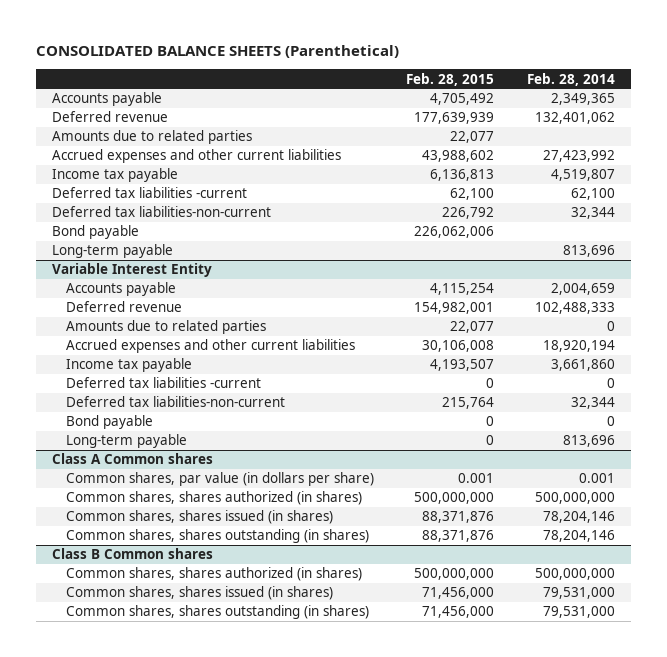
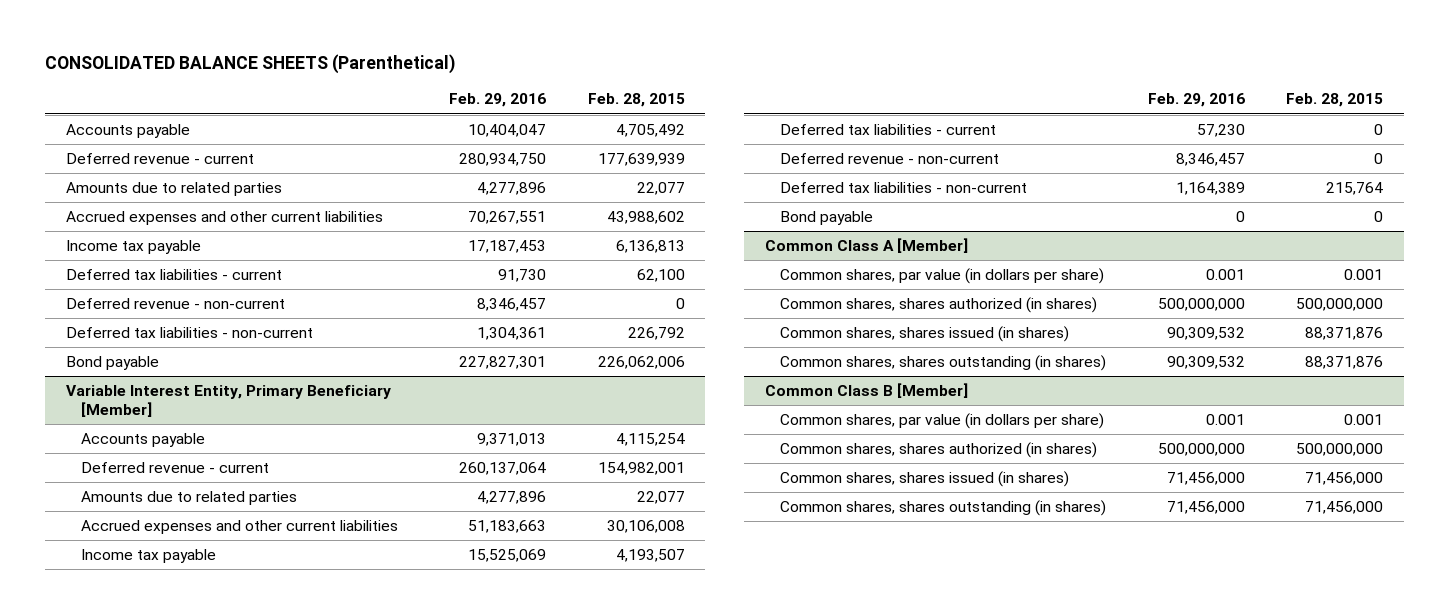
- | Feb. 28, 2015 | Feb. 28, 2014
+ | Feb. 29, 2016 | Feb. 28, 2015
- Deferred revenue | 177,639,939 | 132,401,062
+ Deferred revenue - current | 280,934,750 | 177,639,939
- Deferred tax liabilities -current | 62,100 | 62,100
- Deferred tax liabilities-non-current | 226,792 | 32,344
+ Deferred tax liabilities - current | 91,730 | 62,100
+ Deferred revenue - non-current | 8,346,457 | 0
+ Deferred tax liabilities - non-current | 1,304,361 | 226,792
- Long-term payable | | 813,696
- Variable Interest Entity
+ Variable Interest Entity, Primary Beneficiary [Member]
- Deferred revenue | 154,982,001 | 102,488,333
+ Deferred revenue - current | 260,137,064 | 154,982,001
- Deferred tax liabilities -current | 0 | 0
- Deferred tax liabilities-non-current | 215,764 | 32,344
+ Deferred tax liabilities - current | 57,230 | 0
+ Deferred revenue - non-current | 8,346,457 | 0
+ Deferred tax liabilities - non-current | 1,164,389 | 215,764
- Long-term payable | 0 | 813,696
- Class A Common shares
+ Common Class A [Member]
- Class B Common shares
+ Common Class B [Member]
+ Common shares, par value (in dollars per share) | 0.001 | 0.001

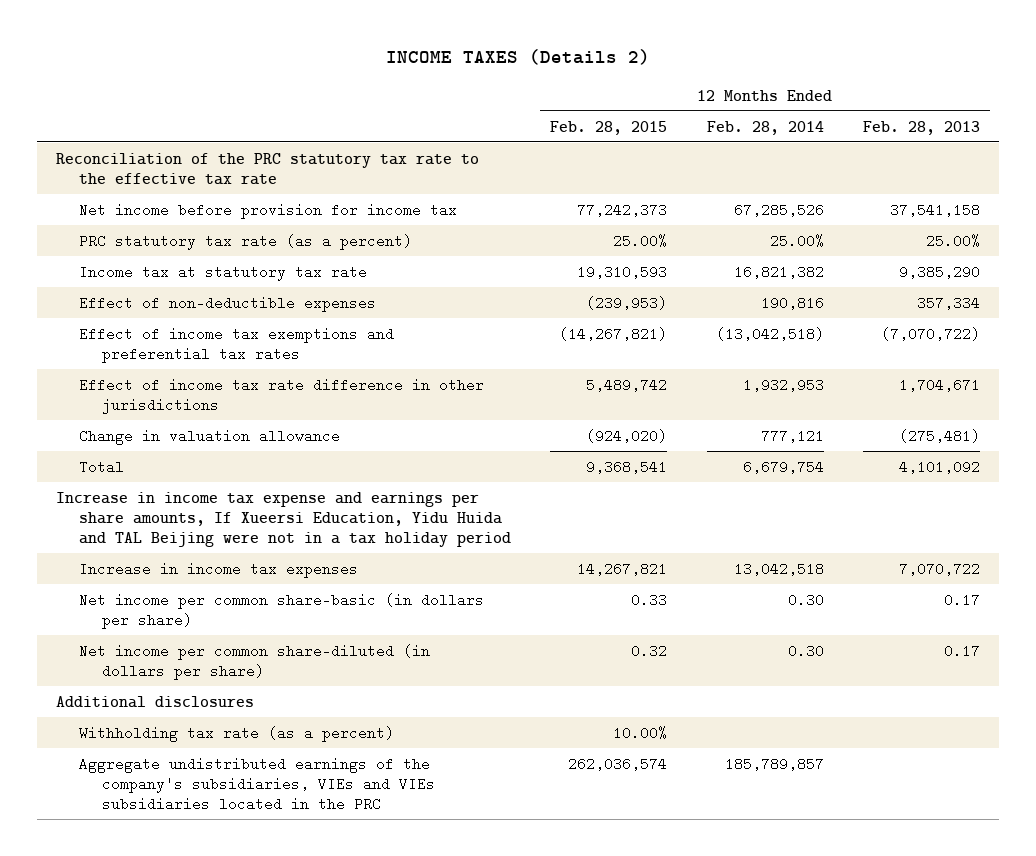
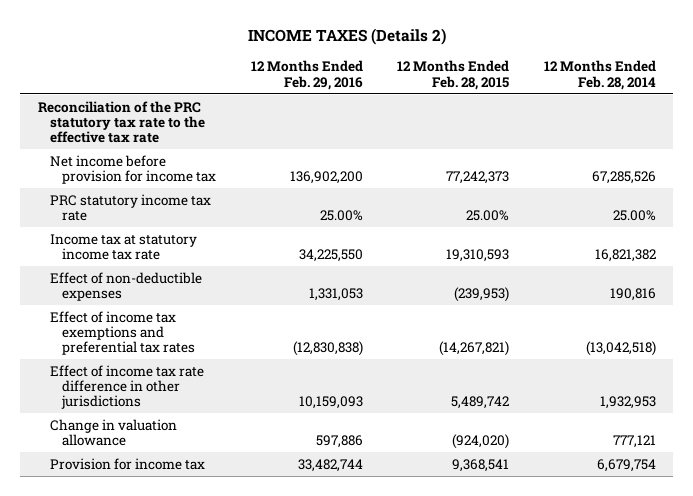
- | 12 Months Ended Feb. 28, 2015 | 12 Months Ended Feb. 28, 2014 | 12 Months Ended Feb. 28, 2013
+ | 12 Months Ended Feb. 29, 2016 | 12 Months Ended Feb. 28, 2015 | 12 Months Ended Feb. 28, 2014
- PRC statutory tax rate (as a percent) | 25.00% | 25.00% | 25.00%
- Income tax at statutory tax rate | 19,310,593 | 16,821,382 | 9,385,290
+ PRC statutory income tax rate | 25.00% | 25.00% | 25.00%
+ Income tax at statutory income tax rate | 34,225,550 | 19,310,593 | 16,821,382
- Total | 9,368,541 | 6,679,754 | 4,101,092
- Increase in income tax expense and earnings per share amounts, If Xueersi Education, Yidu Huida and TAL Beijing were not in a tax holiday period
- Increase in income tax expenses | 14,267,821 | 13,042,518 | 7,070,722
- Net income per common share-basic (in dollars per share) | 0.33 | 0.30 | 0.17
- Net income per common share-diluted (in dollars per share) | 0.32 | 0.30 | 0.17
- Additional disclosures
- Withholding tax rate (as a percent) | 10.00% | |
- Aggregate undistributed earnings of the company's subsidiaries, VIEs and VIEs subsidiaries located in the PRC | 262,036,574 | 185,789,857 |
+ Provision for income tax | 33,482,744 | 9,368,541 | 6,679,754

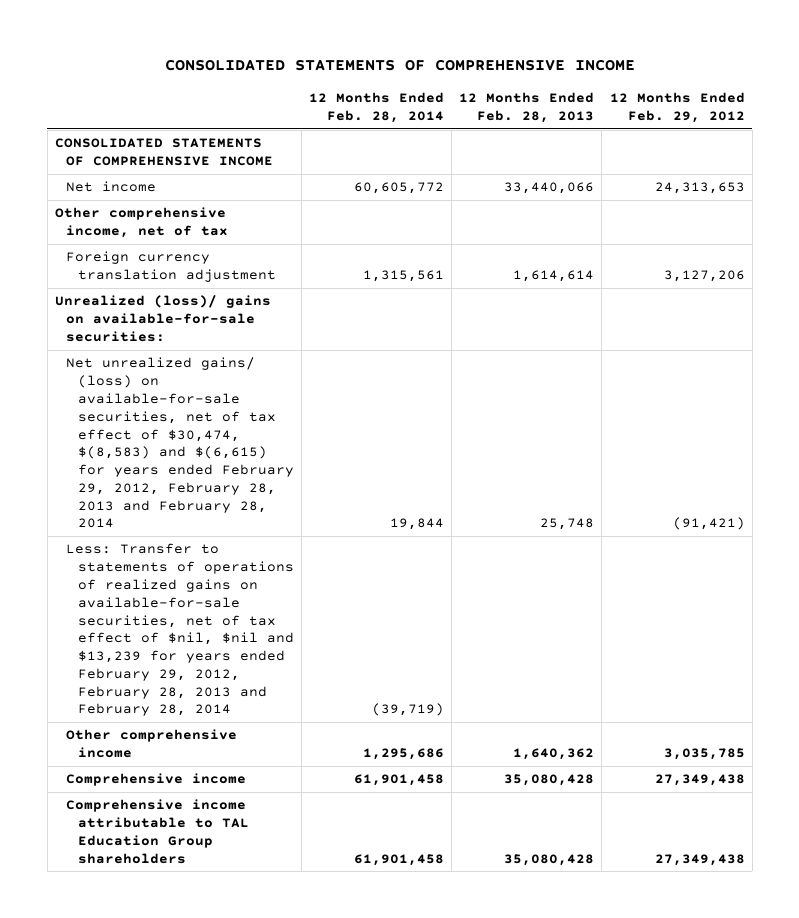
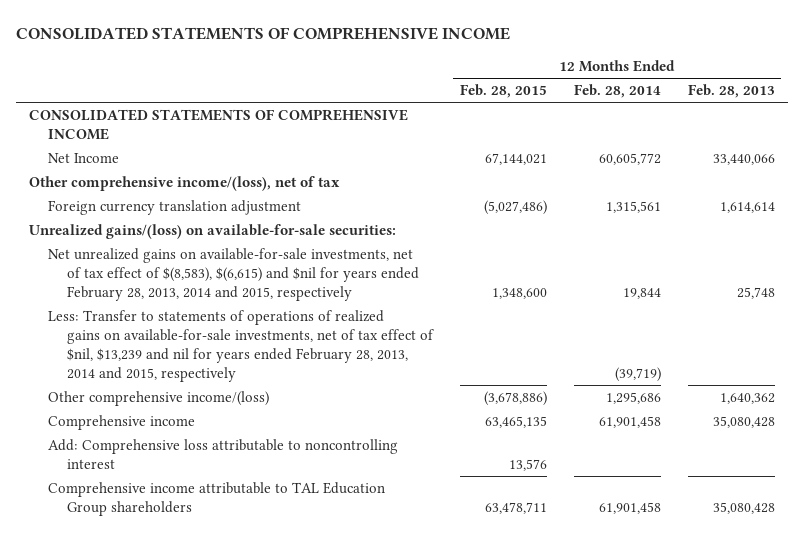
- | 12 Months Ended Feb. 28, 2014 | 12 Months Ended Feb. 28, 2013 | 12 Months Ended Feb. 29, 2012
+ | 12 Months Ended Feb. 28, 2015 | 12 Months Ended Feb. 28, 2014 | 12 Months Ended Feb. 28, 2013
- Net income | 60,605,772 | 33,440,066 | 24,313,653
- Other comprehensive income, net of tax
+ Net Income | 67,144,021 | 60,605,772 | 33,440,066
+ Other comprehensive income/(loss), net of tax
- Unrealized (loss)/ gains on available-for-sale securities:
- Net unrealized gains/ (loss) on available-for-sale securities, net of tax effect of $30,474, $(8,583) and $(6,615) for years ended February 29, 2012, February 28, 2013 and February 28, 2014 | 19,844 | 25,748 | (91,421)
- Less: Transfer to statements of operations of realized gains on available-for-sale securities, net of tax effect of $nil, $nil and $13,239 for years ended February 29, 2012, February 28, 2013 and February 28, 2014 | (39,719) | |
- Other comprehensive income | 1,295,686 | 1,640,362 | 3,035,785
+ Unrealized gains/(loss) on available-for-sale securities:
+ Net unrealized gains on available-for-sale investments, net of tax effect of $(8,583), $(6,615) and $nil for years ended February 28, 2013, 2014 and 2015, respectively | 1,348,600 | 19,844 | 25,748
+ Less: Transfer to statements of operations of realized gains on available-for-sale investments, net of tax effect of $nil, $13,239 and nil for years ended February 28, 2013, 2014 and 2015, respectively | | (39,719) |
+ Other comprehensive income/(loss) | (3,678,886) | 1,295,686 | 1,640,362
+ Add: Comprehensive loss attributable to noncontrolling interest | 13,576 | |

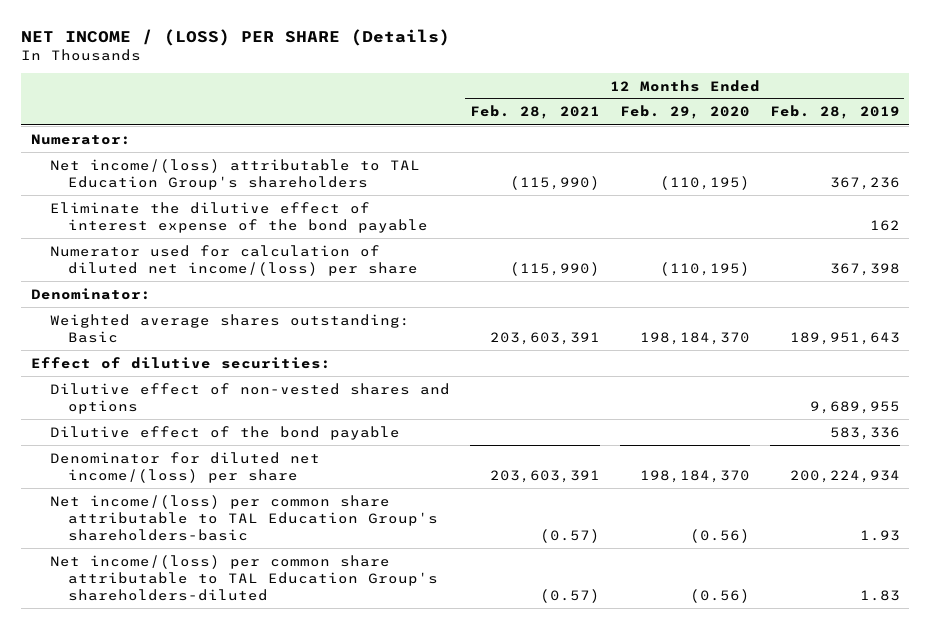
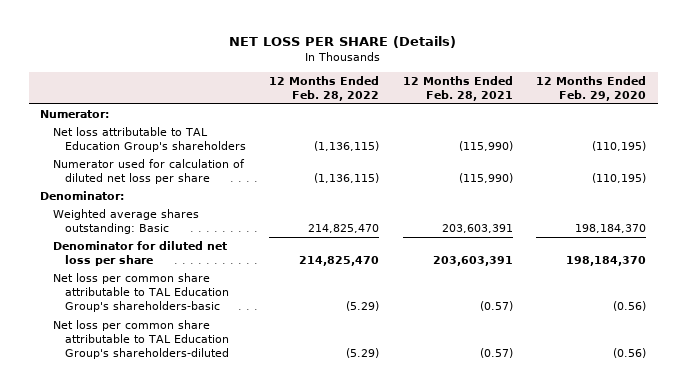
- NET INCOME / (LOSS) PER SHARE (Details)
+ NET LOSS PER SHARE (Details)
- | 12 Months Ended Feb. 28, 2021 | 12 Months Ended Feb. 29, 2020 | 12 Months Ended Feb. 28, 2019
+ | 12 Months Ended Feb. 28, 2022 | 12 Months Ended Feb. 28, 2021 | 12 Months Ended Feb. 29, 2020
- Net income/(loss) attributable to TAL Education Group's shareholders | (115,990) | (110,195) | 367,236
- Eliminate the dilutive effect of interest expense of the bond payable | | | 162
- Numerator used for calculation of diluted net income/(loss) per share | (115,990) | (110,195) | 367,398
+ Net loss attributable to TAL Education Group's shareholders | (1,136,115) | (115,990) | (110,195)
+ Numerator used for calculation of diluted net loss per share | (1,136,115) | (115,990) | (110,195)
- Effect of dilutive securities:
- Dilutive effect of non-vested shares and options | | | 9,689,955
- Dilutive effect of the bond payable | | | 583,336
- Denominator for diluted net income/(loss) per share | 203,603,391 | 198,184,370 | 200,224,934
- Net income/(loss) per common share attributable to TAL Education Group's shareholders-basic | (0.57) | (0.56) | 1.93
- Net income/(loss) per common share attributable to TAL Education Group's shareholders-diluted | (0.57) | (0.56) | 1.83
+ Denominator for diluted net loss per share | 214,825,470 | 203,603,391 | 198,184,370
+ Net loss per common share attributable to TAL Education Group's shareholders-basic | (5.29) | (0.57) | (0.56)
+ Net loss per common share attributable to TAL Education Group's shareholders-diluted | (5.29) | (0.57) | (0.56)

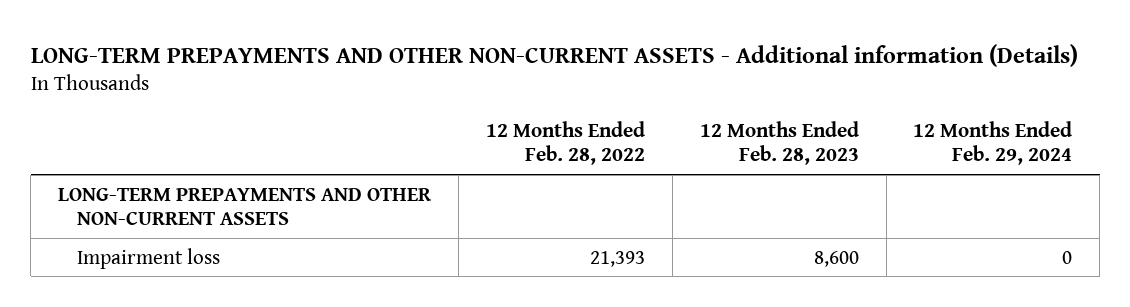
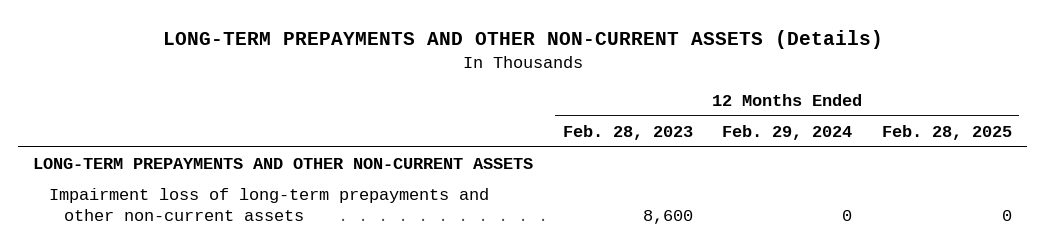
- LONG-TERM PREPAYMENTS AND OTHER NON-CURRENT ASSETS - Additional information (Details)
+ LONG-TERM PREPAYMENTS AND OTHER NON-CURRENT ASSETS (Details)
- | 12 Months Ended Feb. 28, 2022 | 12 Months Ended Feb. 28, 2023 | 12 Months Ended Feb. 29, 2024
+ | 12 Months Ended Feb. 28, 2023 | 12 Months Ended Feb. 29, 2024 | 12 Months Ended Feb. 28, 2025
- Impairment loss | 21,393 | 8,600 | 0
+ Impairment loss of long-term prepayments and other non-current assets | 8,600 | 0 | 0

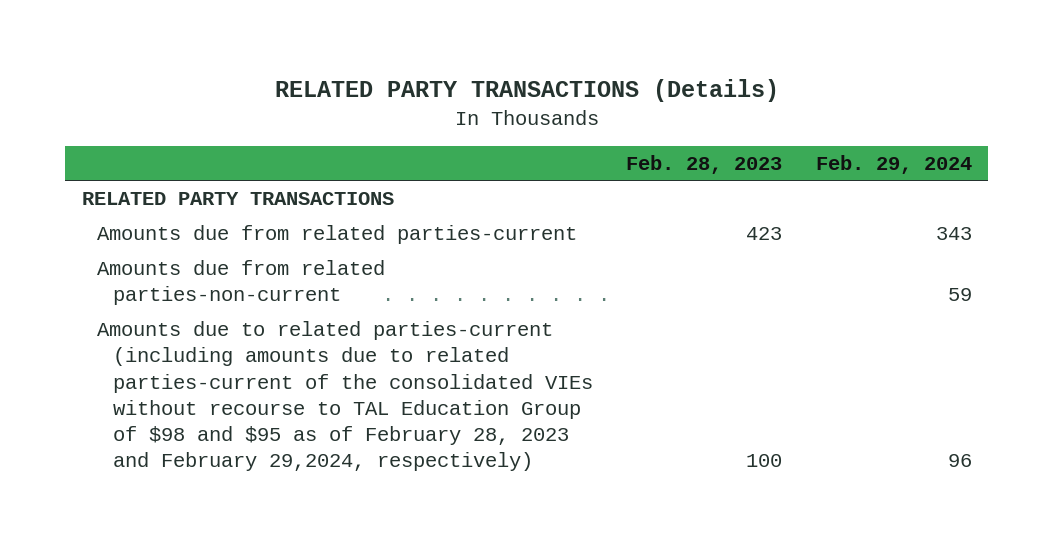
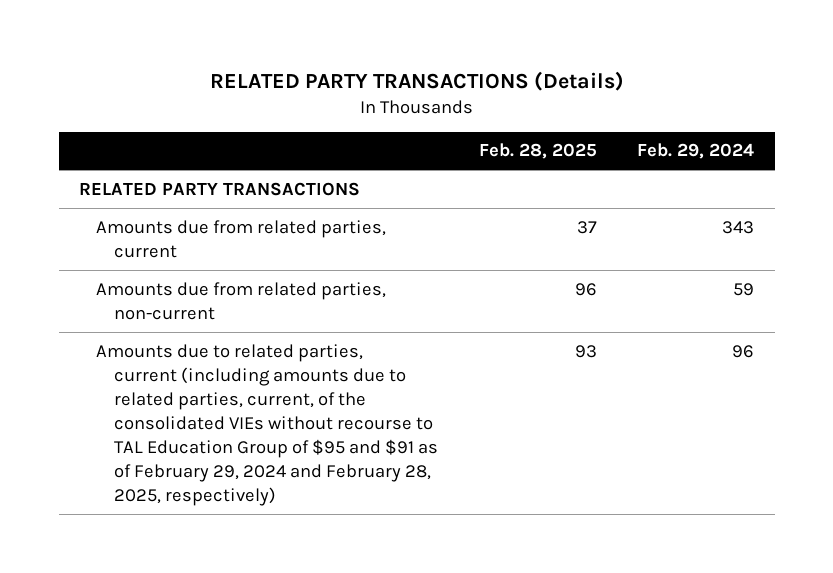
- | Feb. 28, 2023 | Feb. 29, 2024
+ | Feb. 28, 2025 | Feb. 29, 2024
- Amounts due from related parties-current | 423 | 343
- Amounts due from related parties-non-current | | 59
- Amounts due to related parties-current (including amounts due to related parties-current of the consolidated VIEs without recourse to TAL Education Group of $98 and $95 as of February 28, 2023 and February 29,2024, respectively) | 100 | 96
+ Amounts due from related parties, current | 37 | 343
+ Amounts due from related parties, non-current | 96 | 59
+ Amounts due to related parties, current (including amounts due to related parties, current, of the consolidated VIEs without recourse to TAL Education Group of $95 and $91 as of February 29, 2024 and February 28, 2025, respectively) | 93 | 96

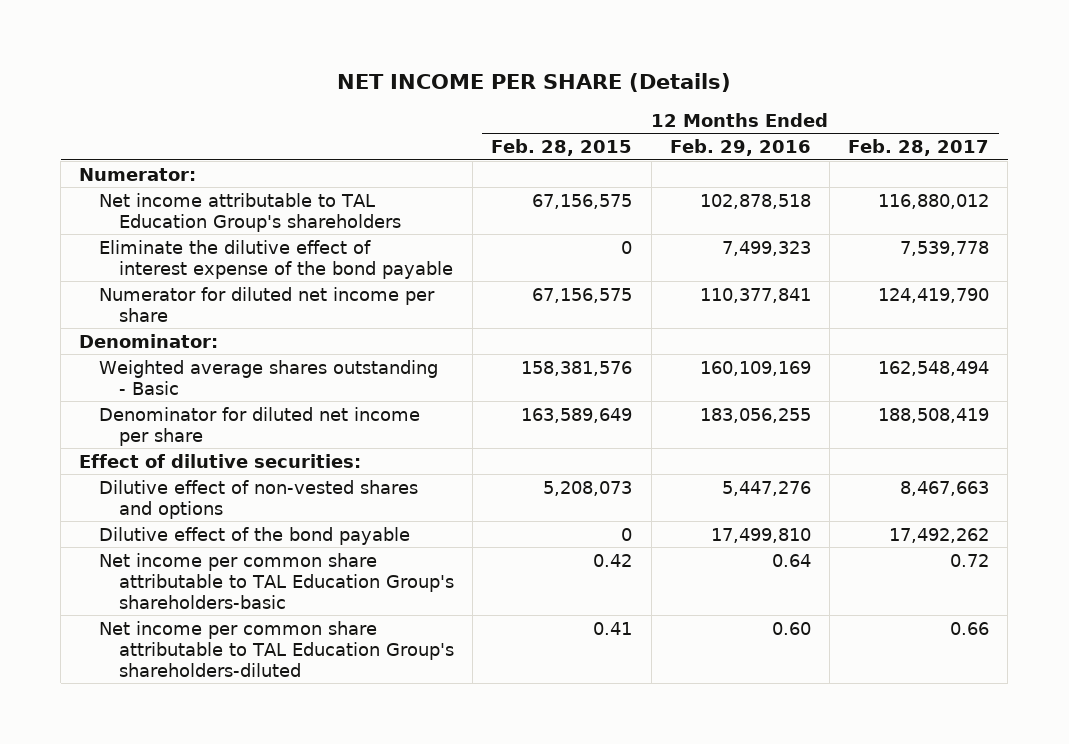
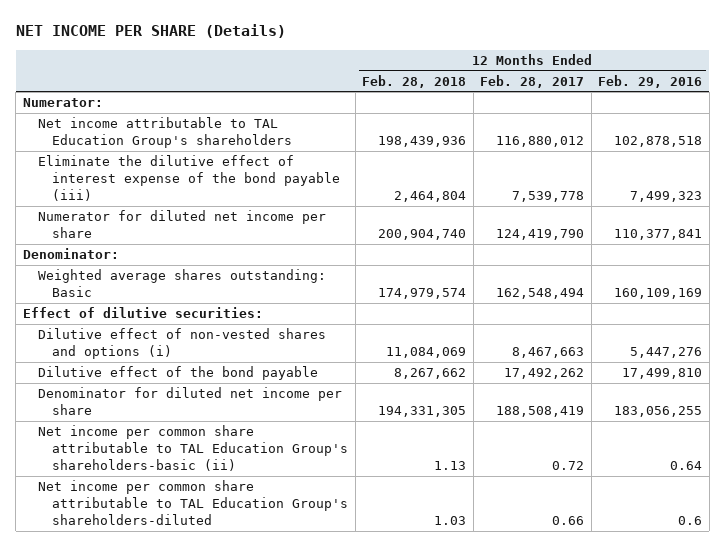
- | 12 Months Ended Feb. 28, 2015 | 12 Months Ended Feb. 29, 2016 | 12 Months Ended Feb. 28, 2017
+ | 12 Months Ended Feb. 28, 2018 | 12 Months Ended Feb. 28, 2017 | 12 Months Ended Feb. 29, 2016
- Eliminate the dilutive effect of interest expense of the bond payable | 0 | 7,499,323 | 7,539,778
+ Eliminate the dilutive effect of interest expense of the bond payable (iii) | 2,464,804 | 7,539,778 | 7,499,323
- Weighted average shares outstanding - Basic | 158,381,576 | 160,109,169 | 162,548,494
+ Weighted average shares outstanding: Basic | 174,979,574 | 162,548,494 | 160,109,169
- Dilutive effect of non-vested shares and options | 5,208,073 | 5,447,276 | 8,467,663
+ Dilutive effect of non-vested shares and options (i) | 11,084,069 | 8,467,663 | 5,447,276
- Net income per common share attributable to TAL Education Group's shareholders-basic | 0.42 | 0.64 | 0.72
- Net income per common share attributable to TAL Education Group's shareholders-diluted | 0.41 | 0.60 | 0.66
moved down: Denominator for diluted net income per share | 194,331,305 | 188,508,419 | 183,056,255
+ Net income per common share attributable to TAL Education Group's shareholders-basic (ii) | 1.13 | 0.72 | 0.64
+ Net income per common share attributable to TAL Education Group's shareholders-diluted | 1.03 | 0.66 | 0.6

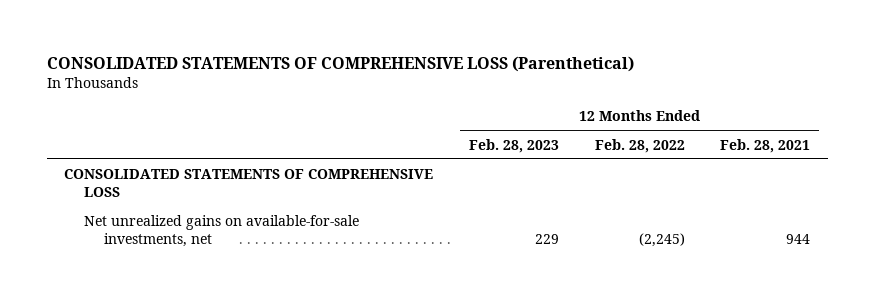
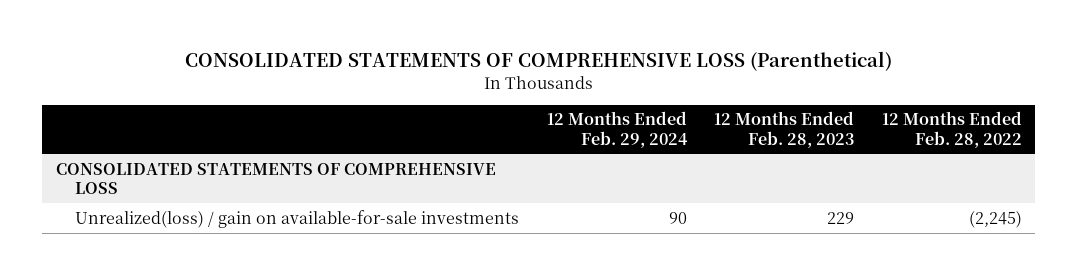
- | 12 Months Ended Feb. 28, 2023 | 12 Months Ended Feb. 28, 2022 | 12 Months Ended Feb. 28, 2021
+ | 12 Months Ended Feb. 29, 2024 | 12 Months Ended Feb. 28, 2023 | 12 Months Ended Feb. 28, 2022
- Net unrealized gains on available-for-sale investments, net | 229 | (2,245) | 944
+ Unrealized(loss) / gain on available-for-sale investments | 90 | 229 | (2,245)

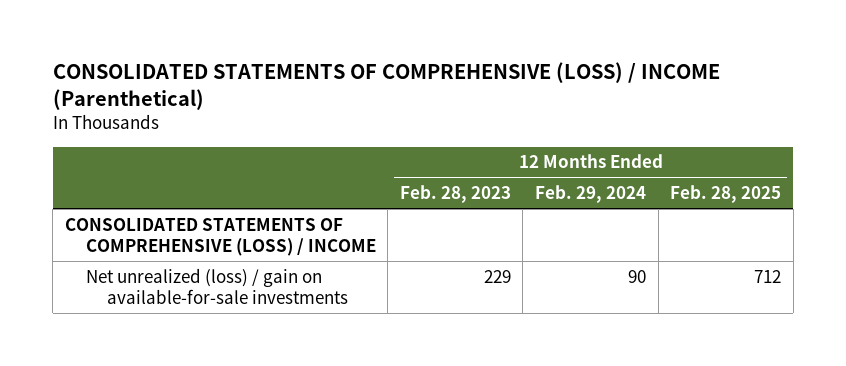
- CONSOLIDATED STATEMENTS OF COMPREHENSIVE LOSS (Parenthetical)
+ CONSOLIDATED STATEMENTS OF COMPREHENSIVE (LOSS) / INCOME (Parenthetical)
- | 12 Months Ended Feb. 29, 2024 | 12 Months Ended Feb. 28, 2023 | 12 Months Ended Feb. 28, 2022
+ | 12 Months Ended Feb. 28, 2023 | 12 Months Ended Feb. 29, 2024 | 12 Months Ended Feb. 28, 2025
- CONSOLIDATED STATEMENTS OF COMPREHENSIVE LOSS
- Unrealized(loss) / gain on available-for-sale investments | 90 | 229 | (2,245)
+ CONSOLIDATED STATEMENTS OF COMPREHENSIVE (LOSS) / INCOME
+ Net unrealized (loss) / gain on available-for-sale investments | 229 | 90 | 712

